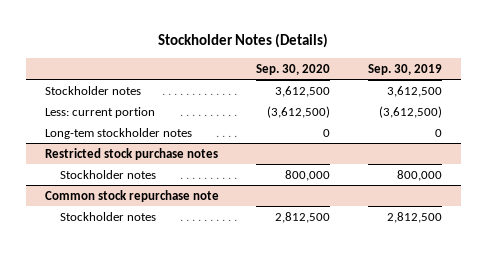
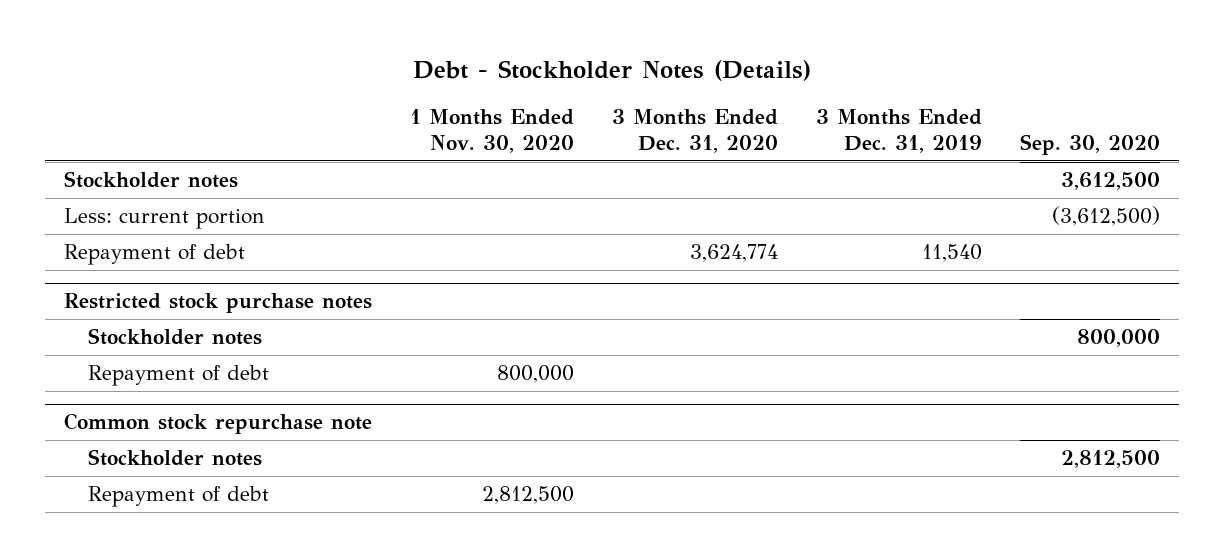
- Stockholder Notes (Details)
+ Debt - Stockholder Notes (Details)
- | Sep. 30, 2020 | Sep. 30, 2019
+ | 1 Months Ended Nov. 30, 2020 | 3 Months Ended Dec. 31, 2020 | 3 Months Ended Dec. 31, 2019 | Sep. 30, 2020
- Long-tem stockholder notes | 0 | 0
+ Repayment of debt | | 3,624,774 | 11,540 |
@ Restricted stock purchase notes
+ Repayment of debt | 800,000 | | |
@ Common stock repurchase note
+ Repayment of debt | 2,812,500 | | |

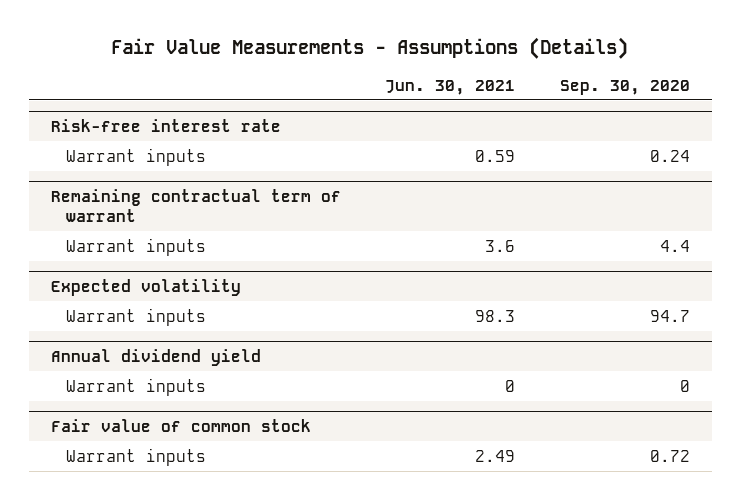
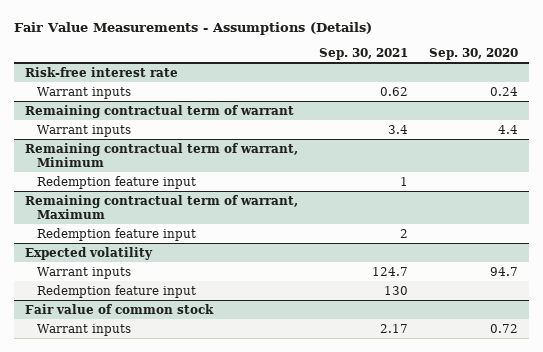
- | Jun. 30, 2021 | Sep. 30, 2020
+ | Sep. 30, 2021 | Sep. 30, 2020
+ Remaining contractual term of warrant, Minimum
+ Redemption feature input | 1 |
+ Remaining contractual term of warrant, Maximum
+ Redemption feature input | 2 |
- Annual dividend yield
- Warrant inputs | 0 | 0
@ Expected volatility
+ Redemption feature input | 130 |

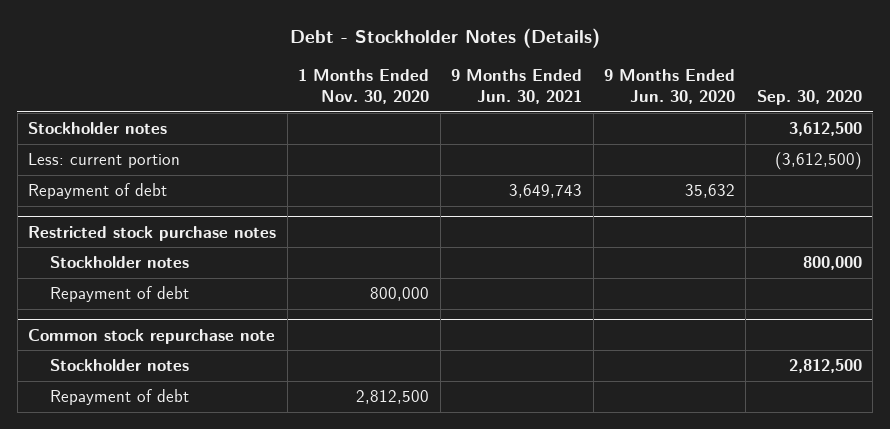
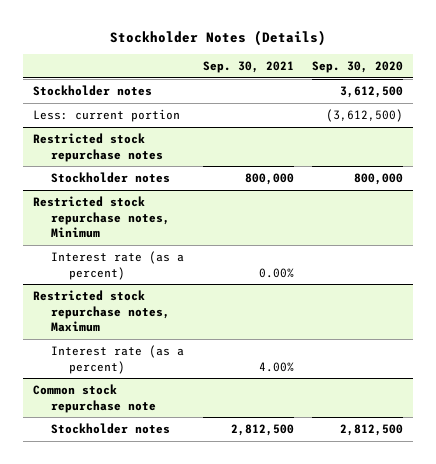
- Debt - Stockholder Notes (Details)
+ Stockholder Notes (Details)
- | 1 Months Ended Nov. 30, 2020 | 9 Months Ended Jun. 30, 2021 | 9 Months Ended Jun. 30, 2020 | Sep. 30, 2020
+ | Sep. 30, 2021 | Sep. 30, 2020
- Repayment of debt | | 3,649,743 | 35,632 |
- Restricted stock purchase notes
+ Restricted stock repurchase notes
- Repayment of debt | 800,000 | | |
+ Restricted stock repurchase notes, Minimum
+ Interest rate (as a percent) | 0.00% |
+ Restricted stock repurchase notes, Maximum
+ Interest rate (as a percent) | 4.00% |
@ Common stock repurchase note
- Repayment of debt | 2,812,500 | | |

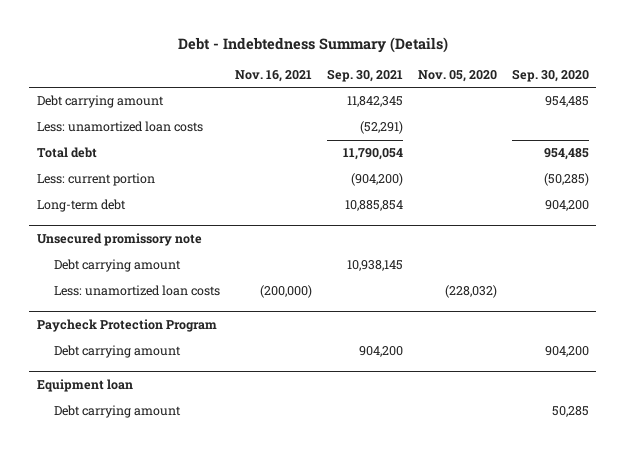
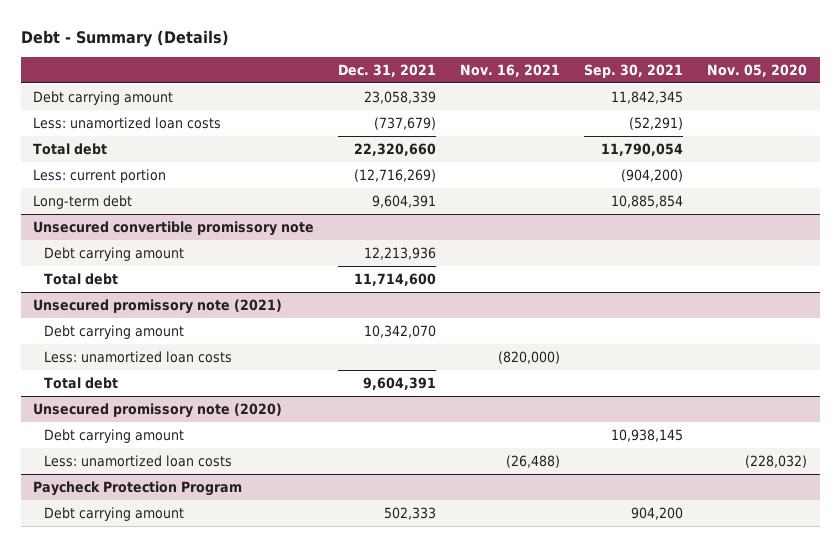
- Debt - Indebtedness Summary (Details)
+ Debt - Summary (Details)
- | Nov. 16, 2021 | Sep. 30, 2021 | Nov. 05, 2020 | Sep. 30, 2020
+ | Dec. 31, 2021 | Nov. 16, 2021 | Sep. 30, 2021 | Nov. 05, 2020
- Unsecured promissory note
+ Unsecured convertible promissory note
+ Debt carrying amount | 12,213,936 | | |
+ Total debt | 11,714,600 | | |
+ Unsecured promissory note (2021)
+ Debt carrying amount | 10,342,070 | | |
+ Less: unamortized loan costs | | (820,000) | |
+ Total debt | 9,604,391 | | |
+ Unsecured promissory note (2020)
- Less: unamortized loan costs | (200,000) | | (228,032) |
+ Less: unamortized loan costs | | (26,488) | | (228,032)
- Equipment loan
- Debt carrying amount | | | | 50,285

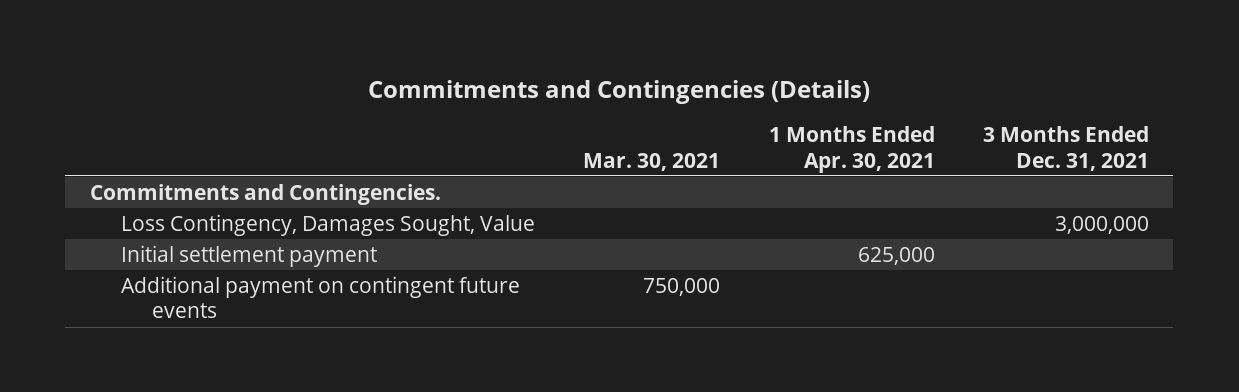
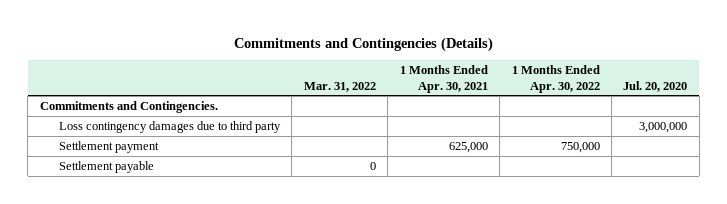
- | Mar. 30, 2021 | 1 Months Ended Apr. 30, 2021 | 3 Months Ended Dec. 31, 2021
+ | Mar. 31, 2022 | 1 Months Ended Apr. 30, 2021 | 1 Months Ended Apr. 30, 2022 | Jul. 20, 2020
- Loss Contingency, Damages Sought, Value | | | 3,000,000
- Initial settlement payment | | 625,000 |
- Additional payment on contingent future events | 750,000 | |
+ Loss contingency damages due to third party | | | | 3,000,000
+ Settlement payment | | 625,000 | 750,000 |
+ Settlement payable | 0 | | |

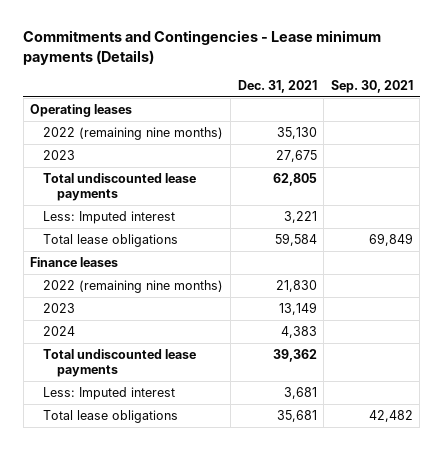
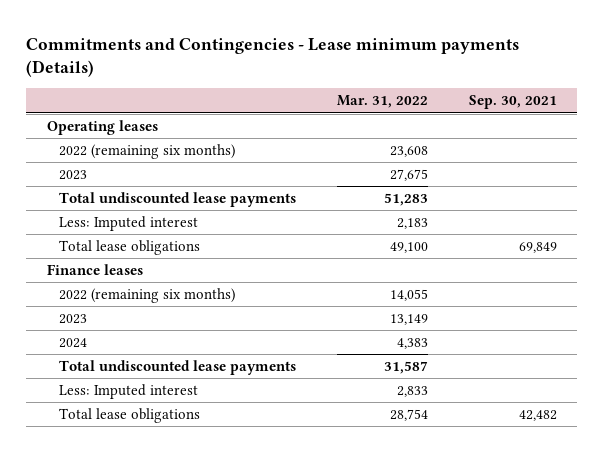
- | Dec. 31, 2021 | Sep. 30, 2021
+ | Mar. 31, 2022 | Sep. 30, 2021
- 2022 (remaining nine months) | 35,130 |
+ 2022 (remaining six months) | 23,608 |
- 2022 (remaining nine months) | 21,830 |
+ 2022 (remaining six months) | 14,055 |

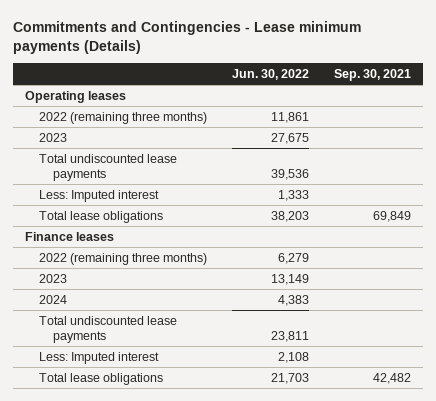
- | Mar. 31, 2022 | Sep. 30, 2021
+ | Jun. 30, 2022 | Sep. 30, 2021
- 2022 (remaining six months) | 23,608 |
+ 2022 (remaining three months) | 11,861 |
- 2022 (remaining six months) | 14,055 |
+ 2022 (remaining three months) | 6,279 |

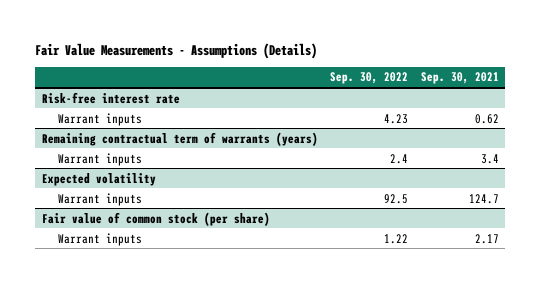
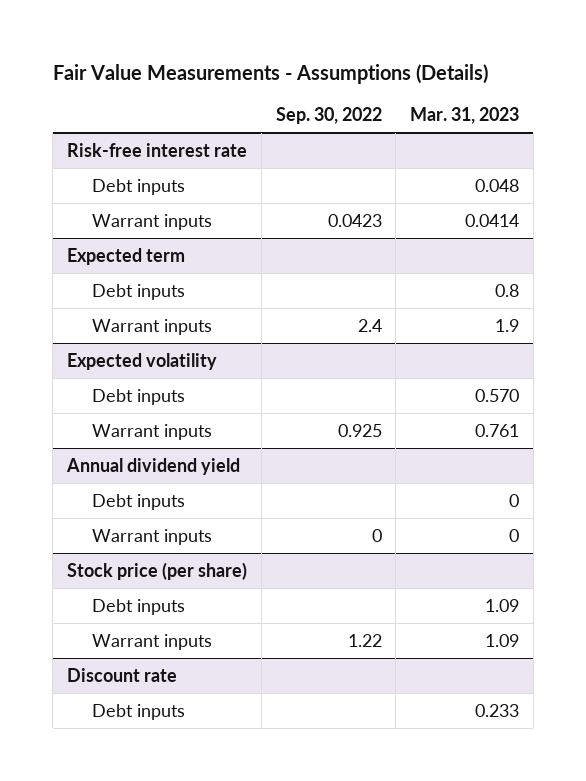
- | Sep. 30, 2022 | Sep. 30, 2021
+ | Sep. 30, 2022 | Mar. 31, 2023
@ Risk-free interest rate
- Warrant inputs | 4.23 | 0.62
- Remaining contractual term of warrants (years)
@ Risk-free interest rate
+ Debt inputs | | 0.048
+ Warrant inputs | 0.0423 | 0.0414
+ Expected term
+ Debt inputs | | 0.8
@ Expected volatility
- Warrant inputs | 92.5 | 124.7
- Fair value of common stock (per share)
@ Expected volatility
+ Debt inputs | | 0.570
+ Warrant inputs | 0.925 | 0.761
+ Annual dividend yield
+ Debt inputs | | 0
+ Warrant inputs | 0 | 0
+ Stock price (per share)
+ Debt inputs | | 1.09
+ Discount rate
+ Debt inputs | | 0.233

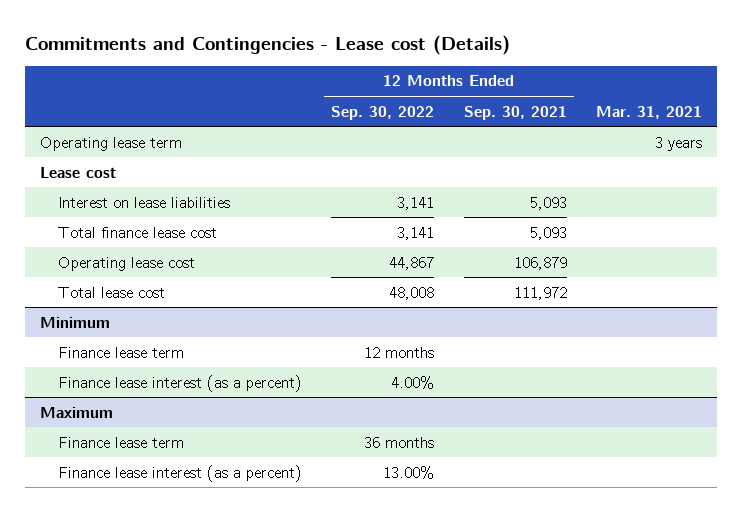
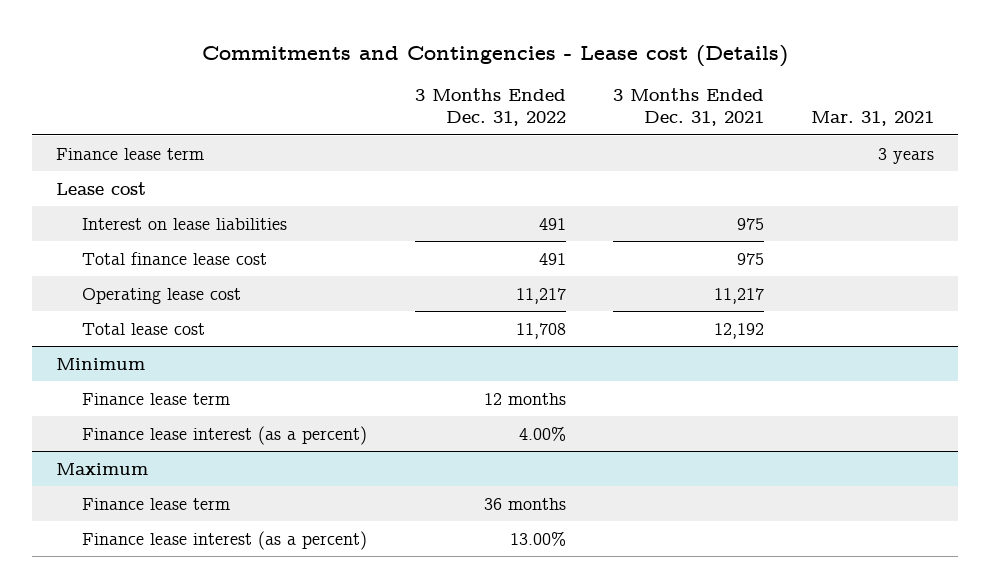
- | 12 Months Ended Sep. 30, 2022 | 12 Months Ended Sep. 30, 2021 | Mar. 31, 2021
+ | 3 Months Ended Dec. 31, 2022 | 3 Months Ended Dec. 31, 2021 | Mar. 31, 2021
- Operating lease term | | | 3 years
+ Finance lease term | | | 3 years

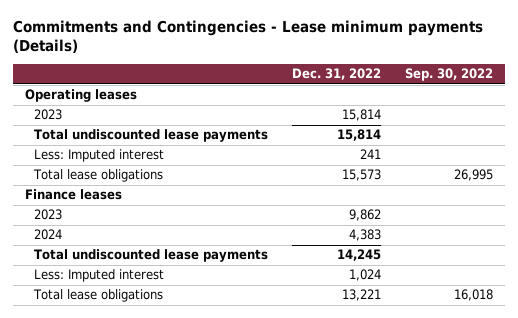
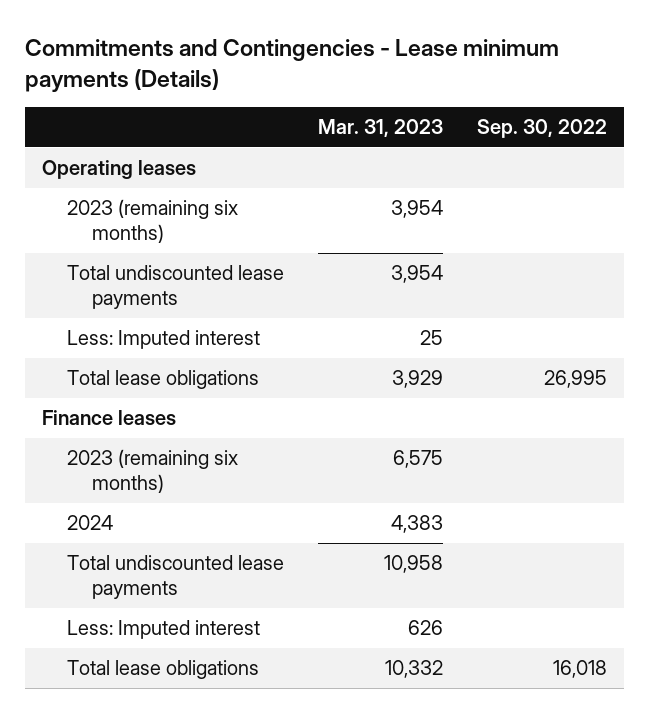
- | Dec. 31, 2022 | Sep. 30, 2022
+ | Mar. 31, 2023 | Sep. 30, 2022
- 2023 | 15,814 |
+ 2023 (remaining six months) | 3,954 |
- 2023 | 9,862 |
+ 2023 (remaining six months) | 6,575 |

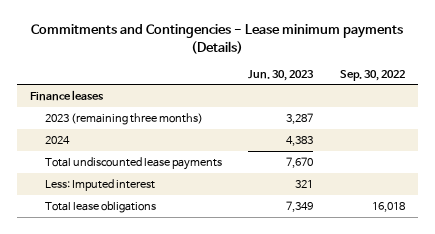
- | Mar. 31, 2023 | Sep. 30, 2022
+ | Jun. 30, 2023 | Sep. 30, 2022
- Operating leases
- 2023 (remaining six months) | 3,954 |
- Total undiscounted lease payments | 3,954 |
- Less: Imputed interest | 25 |
- Total lease obligations | 3,929 | 26,995
- 2023 (remaining six months) | 6,575 |
+ 2023 (remaining three months) | 3,287 |

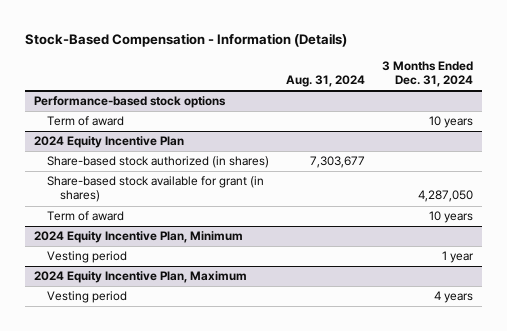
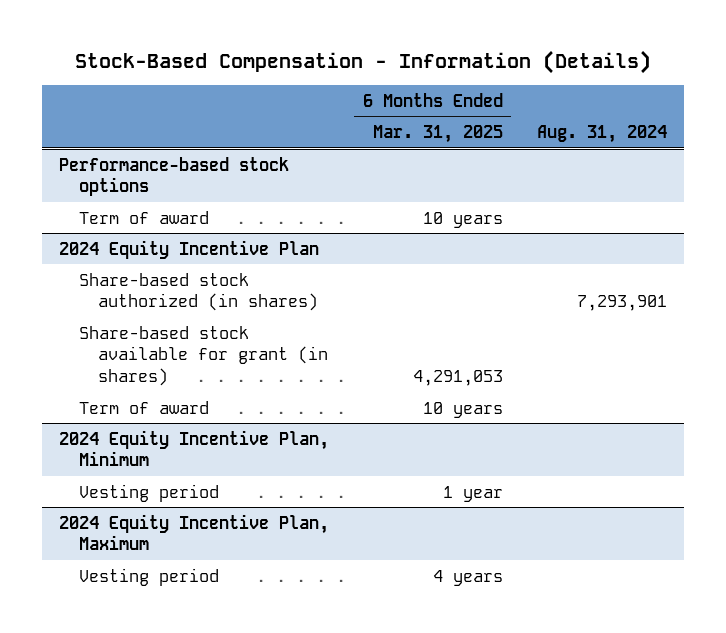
- | Aug. 31, 2024 | 3 Months Ended Dec. 31, 2024
+ | 6 Months Ended Mar. 31, 2025 | Aug. 31, 2024
@ 2024 Equity Incentive Plan
- Share-based stock authorized (in shares) | 7,303,677 |
+ Share-based stock authorized (in shares) | | 7,293,901

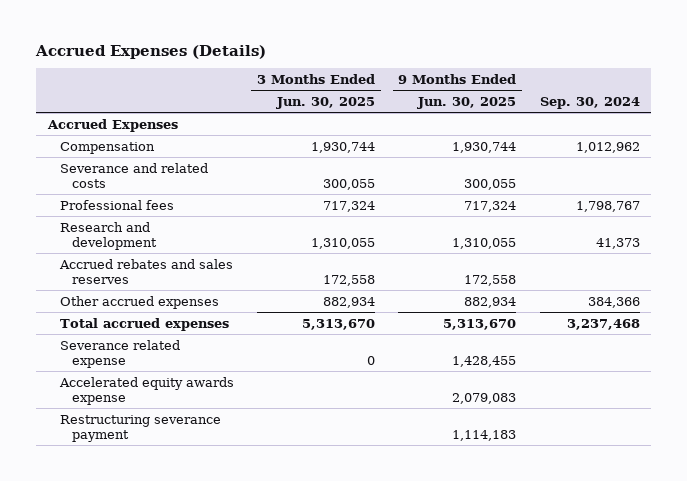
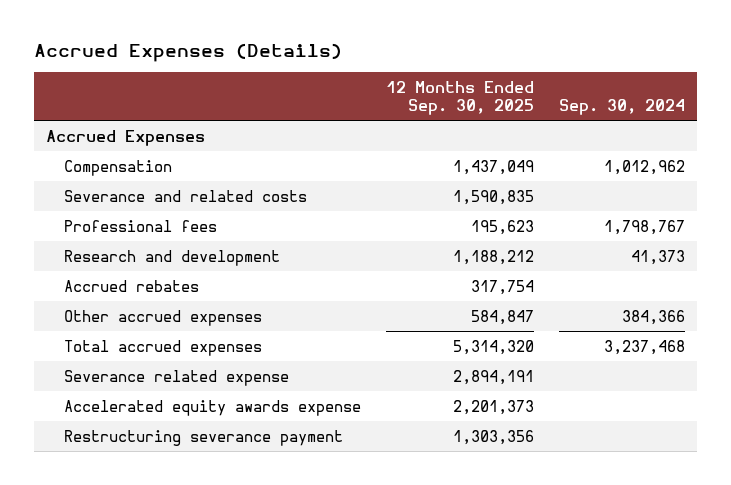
- | 3 Months Ended Jun. 30, 2025 | 9 Months Ended Jun. 30, 2025 | Sep. 30, 2024
+ | 12 Months Ended Sep. 30, 2025 | Sep. 30, 2024
- Accrued rebates and sales reserves | 172,558 | 172,558 |
+ Accrued rebates | 317,754 |

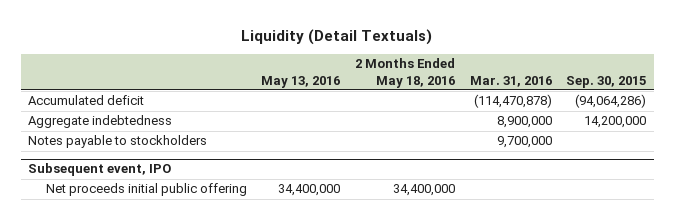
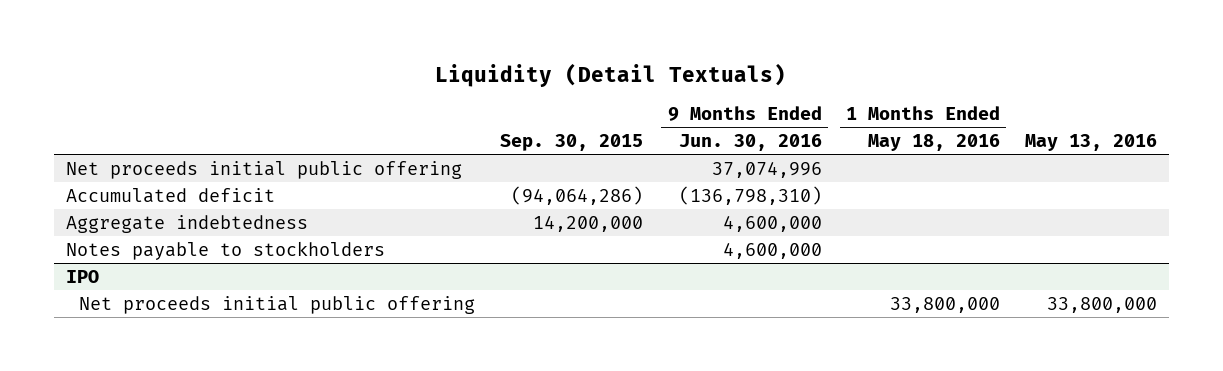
- | May 13, 2016 | 2 Months Ended May 18, 2016 | Mar. 31, 2016 | Sep. 30, 2015
+ | Sep. 30, 2015 | 9 Months Ended Jun. 30, 2016 | 1 Months Ended May 18, 2016 | May 13, 2016
+ Net proceeds initial public offering | | 37,074,996 | |
- Subsequent event, IPO
- Net proceeds initial public offering | 34,400,000 | 34,400,000 | |
+ IPO
+ Net proceeds initial public offering | | | 33,800,000 | 33,800,000

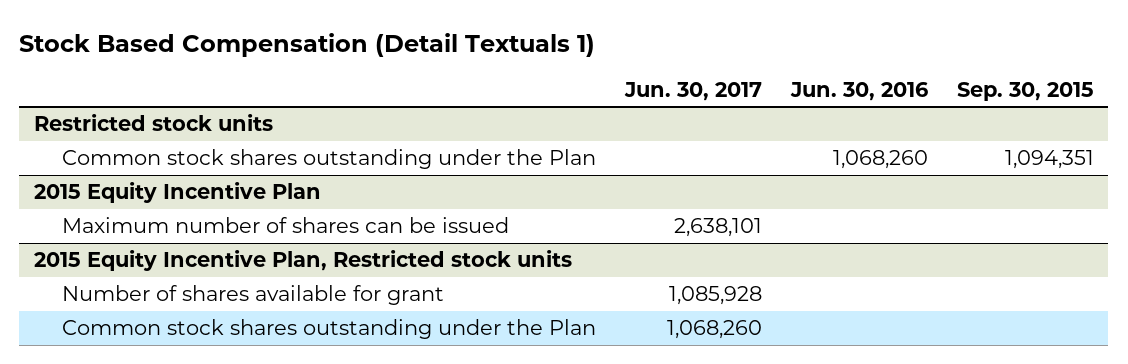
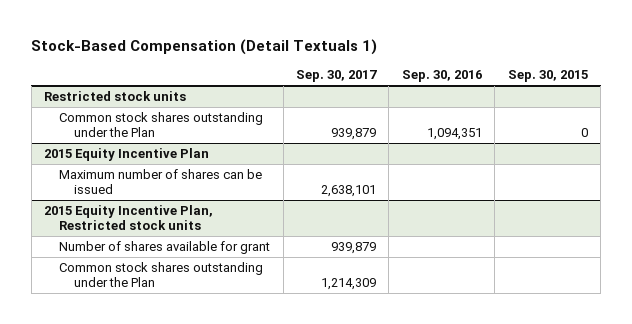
- Stock Based Compensation (Detail Textuals 1)
+ Stock-Based Compensation (Detail Textuals 1)
- | Jun. 30, 2017 | Jun. 30, 2016 | Sep. 30, 2015
+ | Sep. 30, 2017 | Sep. 30, 2016 | Sep. 30, 2015
@ Restricted stock units
- Common stock shares outstanding under the Plan | | 1,068,260 | 1,094,351
+ Common stock shares outstanding under the Plan | 939,879 | 1,094,351 | 0

